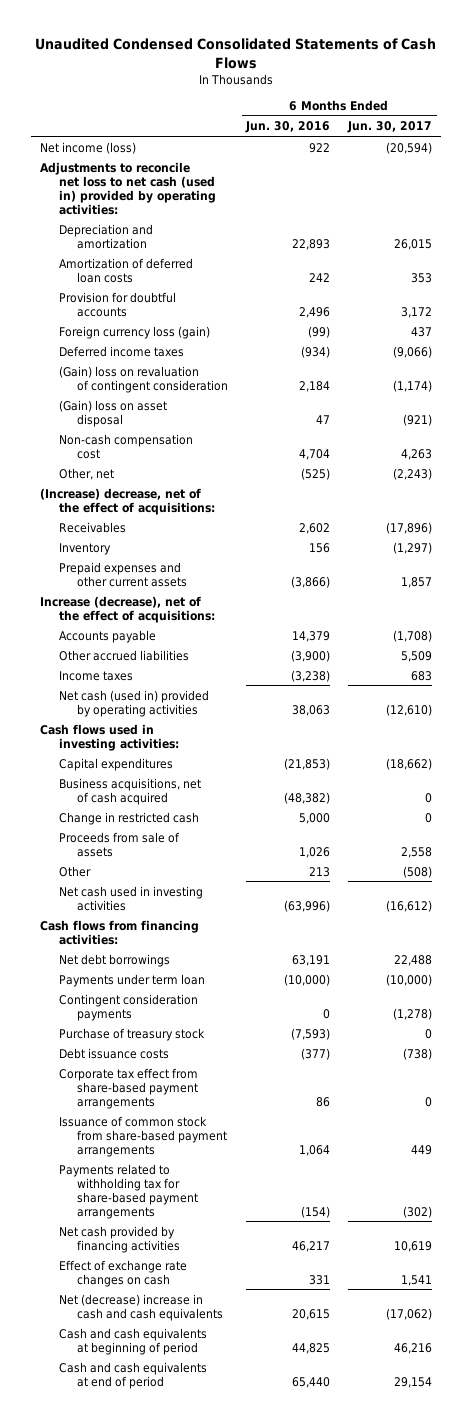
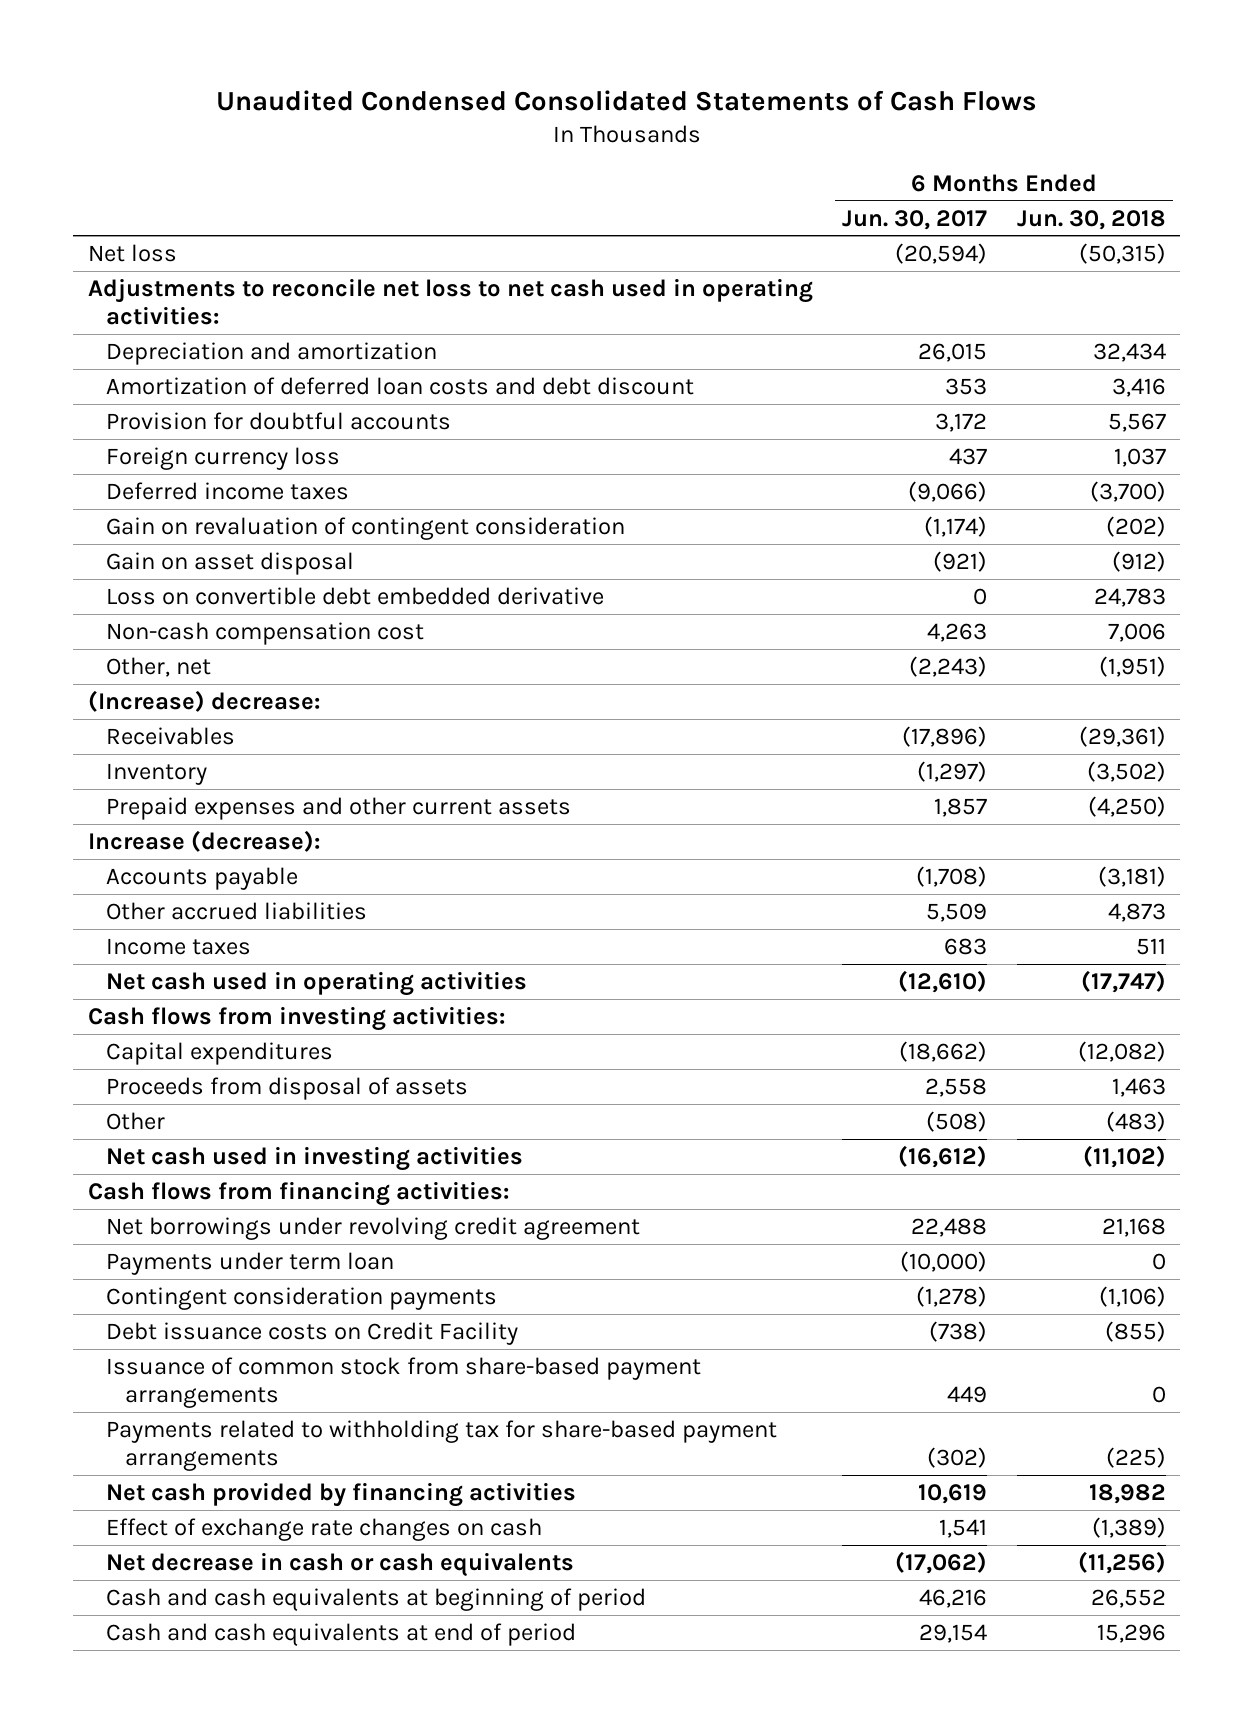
- | 6 Months Ended Jun. 30, 2016 | 6 Months Ended Jun. 30, 2017
+ | 6 Months Ended Jun. 30, 2017 | 6 Months Ended Jun. 30, 2018
- Net income (loss) | 922 | (20,594)
- Adjustments to reconcile net loss to net cash (used in) provided by operating activities:
+ Net loss | (20,594) | (50,315)
+ Adjustments to reconcile net loss to net cash used in operating activities:
- Amortization of deferred loan costs | 242 | 353
+ Amortization of deferred loan costs and debt discount | 353 | 3,416
- Foreign currency loss (gain) | (99) | 437
+ Foreign currency loss | 437 | 1,037
- (Gain) loss on revaluation of contingent consideration | 2,184 | (1,174)
- (Gain) loss on asset disposal | 47 | (921)
+ Gain on revaluation of contingent consideration | (1,174) | (202)
+ Gain on asset disposal | (921) | (912)
+ Loss on convertible debt embedded derivative | 0 | 24,783
- (Increase) decrease, net of the effect of acquisitions:
+ (Increase) decrease:
- Increase (decrease), net of the effect of acquisitions:
+ Increase (decrease):
- Net cash (used in) provided by operating activities | 38,063 | (12,610)
- Cash flows used in investing activities:
+ Net cash used in operating activities | (12,610) | (17,747)
+ Cash flows from investing activities:
- Business acquisitions, net of cash acquired | (48,382) | 0
- Change in restricted cash | 5,000 | 0
- Proceeds from sale of assets | 1,026 | 2,558
+ Proceeds from disposal of assets | 2,558 | 1,463
- Net debt borrowings | 63,191 | 22,488
+ Net borrowings under revolving credit agreement | 22,488 | 21,168
- Purchase of treasury stock | (7,593) | 0
- Debt issuance costs | (377) | (738)
- Corporate tax effect from share-based payment arrangements | 86 | 0
+ Debt issuance costs on Credit Facility | (738) | (855)
- Net (decrease) increase in cash and cash equivalents | 20,615 | (17,062)
+ Net decrease in cash or cash equivalents | (17,062) | (11,256)

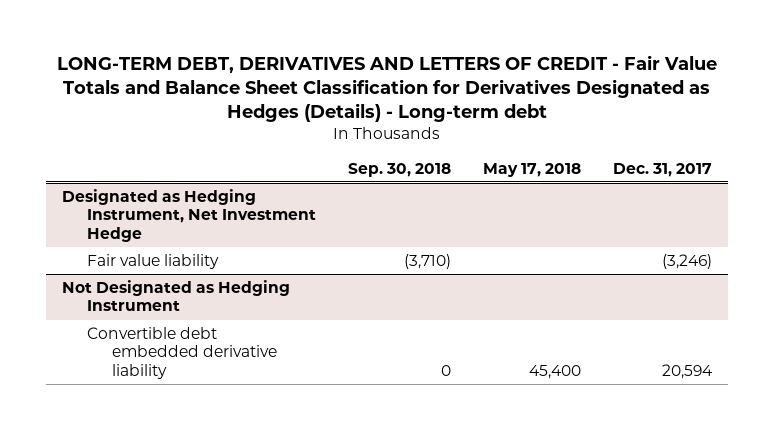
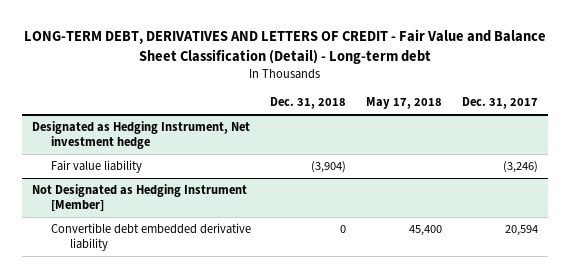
- LONG-TERM DEBT, DERIVATIVES AND LETTERS OF CREDIT - Fair Value Totals and Balance Sheet Classification for Derivatives Designated as Hedges (Details) - Long-term debt
+ LONG-TERM DEBT, DERIVATIVES AND LETTERS OF CREDIT - Fair Value and Balance Sheet Classification (Detail) - Long-term debt
- | Sep. 30, 2018 | May 17, 2018 | Dec. 31, 2017
+ | Dec. 31, 2018 | May 17, 2018 | Dec. 31, 2017
- Designated as Hedging Instrument, Net Investment Hedge
+ Designated as Hedging Instrument, Net investment hedge
- Not Designated as Hedging Instrument
+ Not Designated as Hedging Instrument [Member]

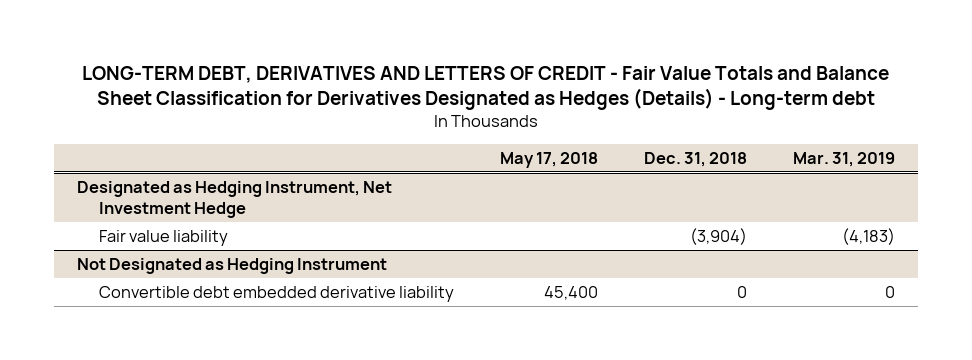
- LONG-TERM DEBT, DERIVATIVES AND LETTERS OF CREDIT - Fair Value and Balance Sheet Classification (Detail) - Long-term debt
+ LONG-TERM DEBT, DERIVATIVES AND LETTERS OF CREDIT - Fair Value Totals and Balance Sheet Classification for Derivatives Designated as Hedges (Details) - Long-term debt
- | Dec. 31, 2018 | May 17, 2018 | Dec. 31, 2017
+ | May 17, 2018 | Dec. 31, 2018 | Mar. 31, 2019
- Designated as Hedging Instrument, Net investment hedge
+ Designated as Hedging Instrument, Net Investment Hedge
- Not Designated as Hedging Instrument [Member]
+ Not Designated as Hedging Instrument

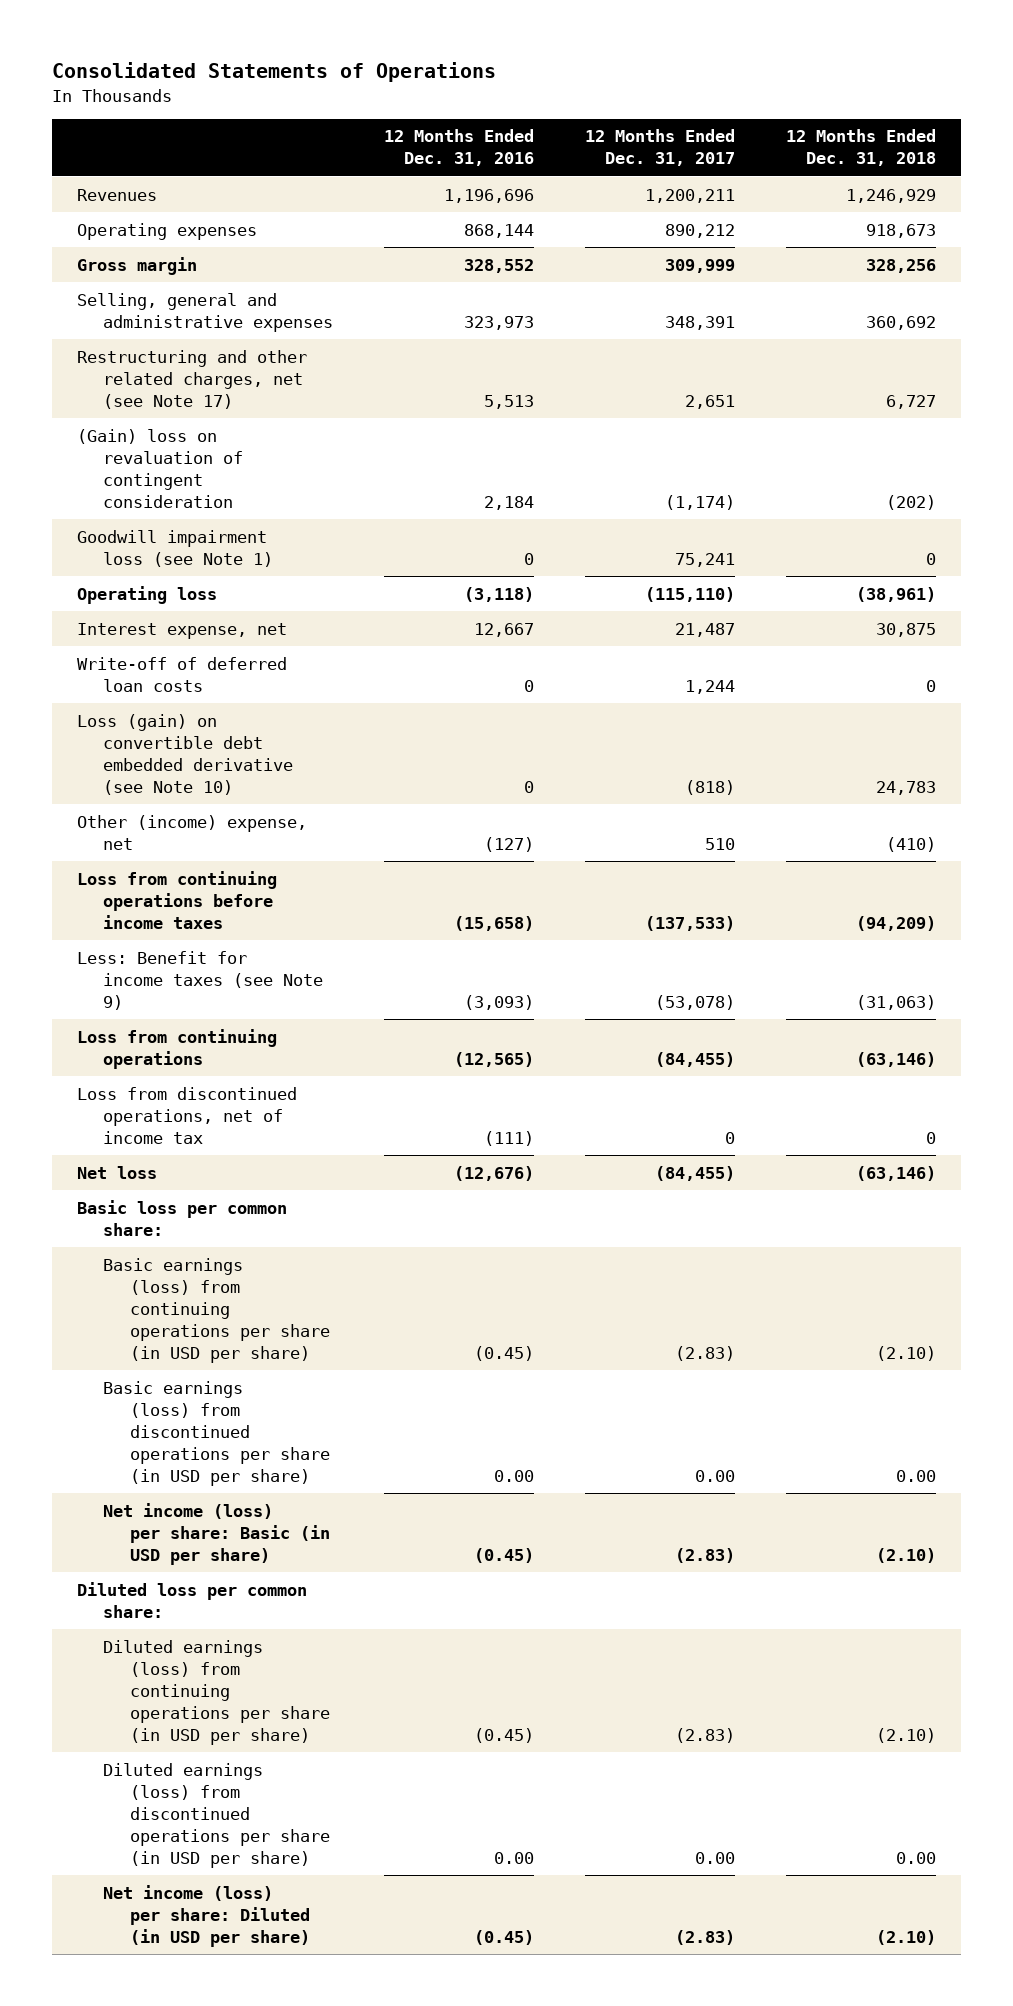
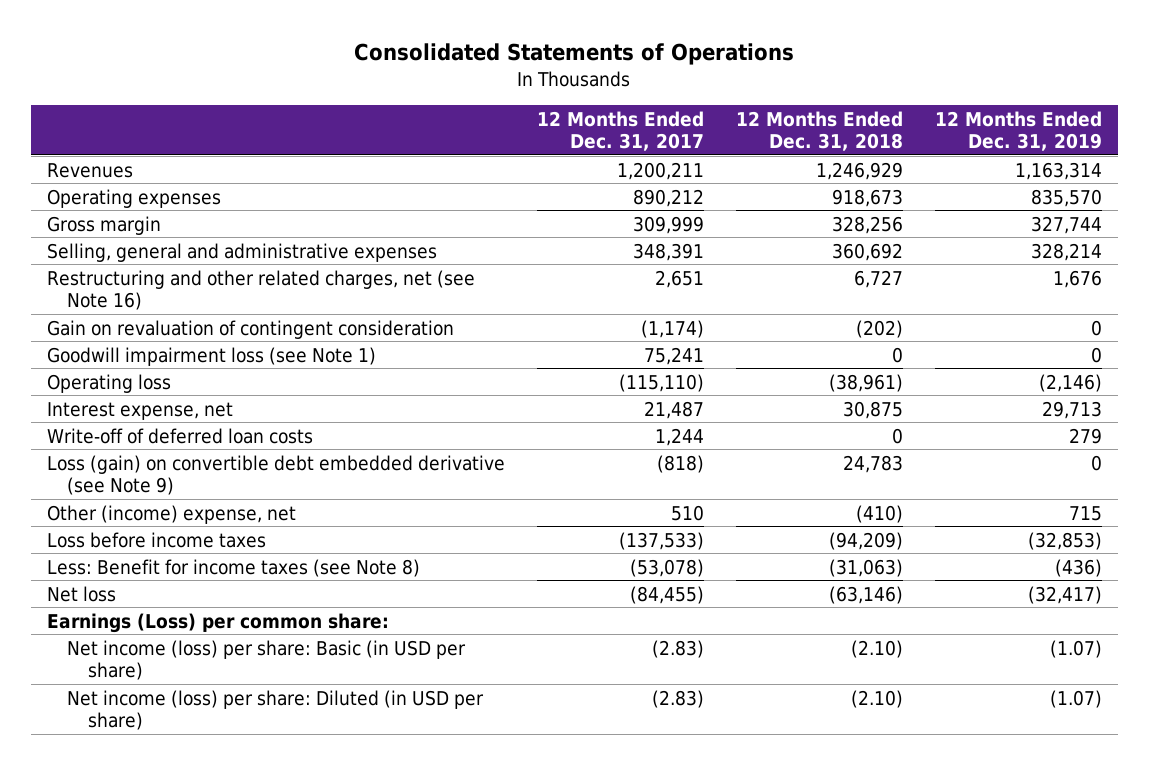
- | 12 Months Ended Dec. 31, 2016 | 12 Months Ended Dec. 31, 2017 | 12 Months Ended Dec. 31, 2018
+ | 12 Months Ended Dec. 31, 2017 | 12 Months Ended Dec. 31, 2018 | 12 Months Ended Dec. 31, 2019
- Restructuring and other related charges, net (see Note 17) | 5,513 | 2,651 | 6,727
- (Gain) loss on revaluation of contingent consideration | 2,184 | (1,174) | (202)
+ Restructuring and other related charges, net (see Note 16) | 2,651 | 6,727 | 1,676
+ Gain on revaluation of contingent consideration | (1,174) | (202) | 0
- Loss (gain) on convertible debt embedded derivative (see Note 10) | 0 | (818) | 24,783
+ Loss (gain) on convertible debt embedded derivative (see Note 9) | (818) | 24,783 | 0
- Loss from continuing operations before income taxes | (15,658) | (137,533) | (94,209)
- Less: Benefit for income taxes (see Note 9) | (3,093) | (53,078) | (31,063)
- Loss from continuing operations | (12,565) | (84,455) | (63,146)
- Loss from discontinued operations, net of income tax | (111) | 0 | 0
+ Loss before income taxes | (137,533) | (94,209) | (32,853)
+ Less: Benefit for income taxes (see Note 8) | (53,078) | (31,063) | (436)
- Basic loss per common share:
- Basic earnings (loss) from continuing operations per share (in USD per share) | (0.45) | (2.83) | (2.10)
- Basic earnings (loss) from discontinued operations per share (in USD per share) | 0.00 | 0.00 | 0.00
+ Earnings (Loss) per common share:
- Diluted loss per common share:
- Diluted earnings (loss) from continuing operations per share (in USD per share) | (0.45) | (2.83) | (2.10)
- Diluted earnings (loss) from discontinued operations per share (in USD per share) | 0.00 | 0.00 | 0.00

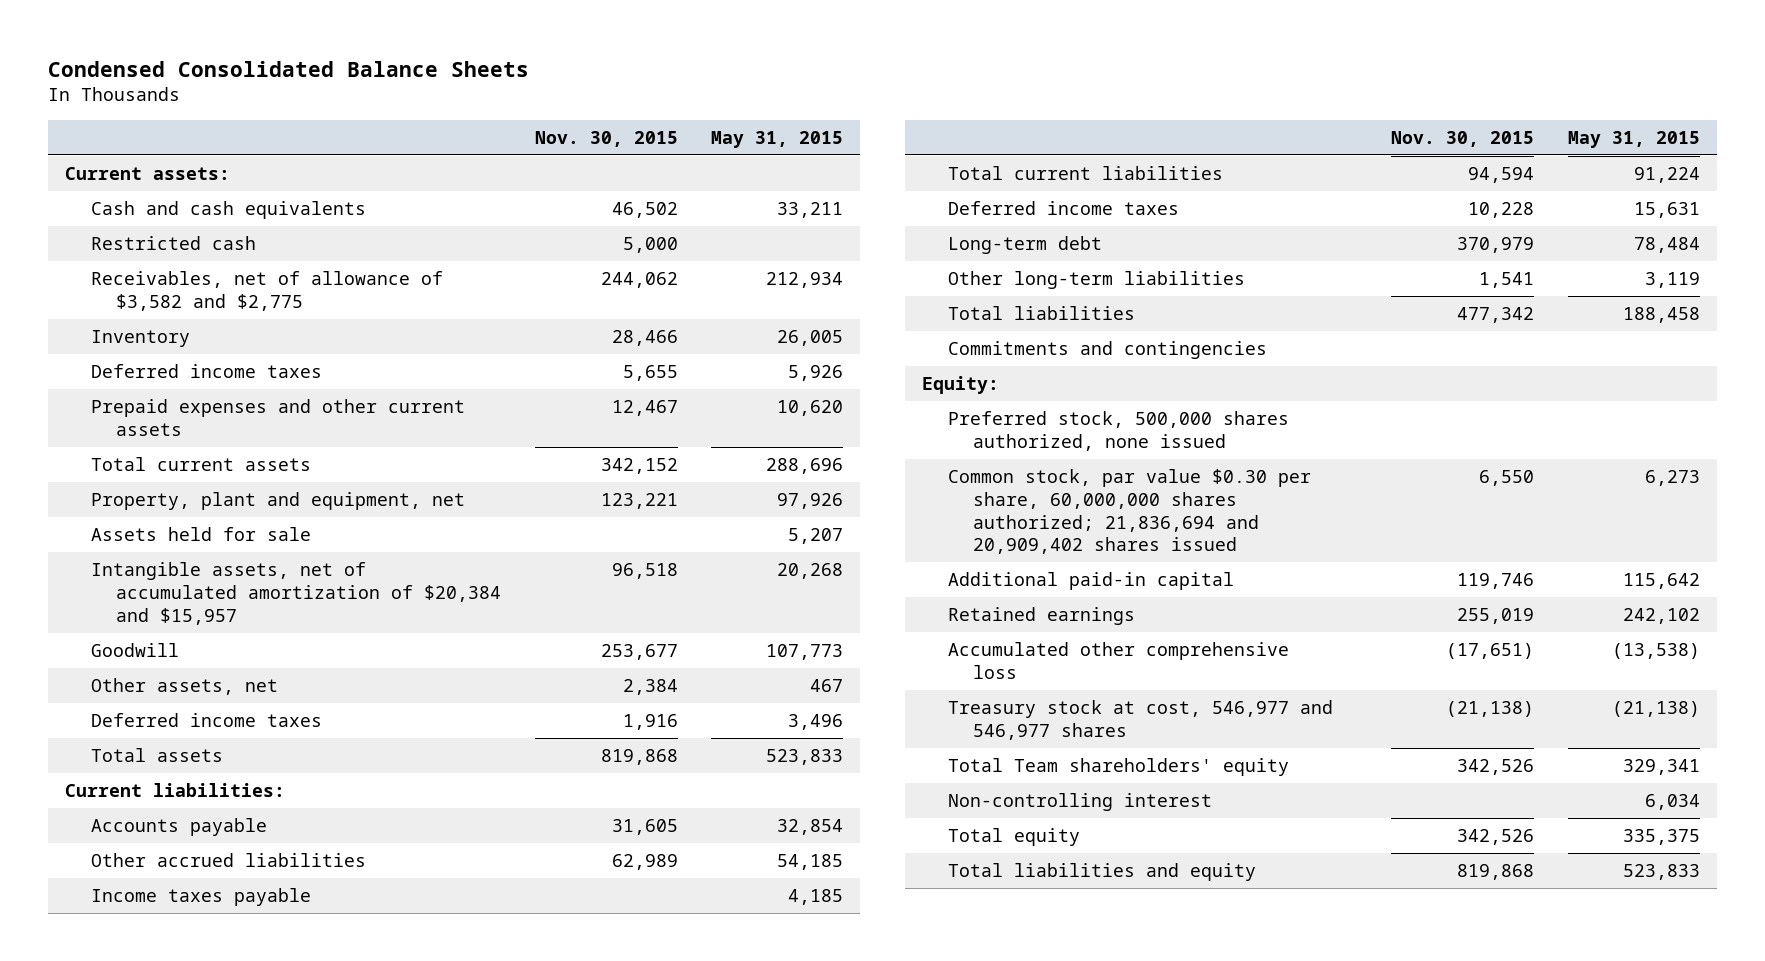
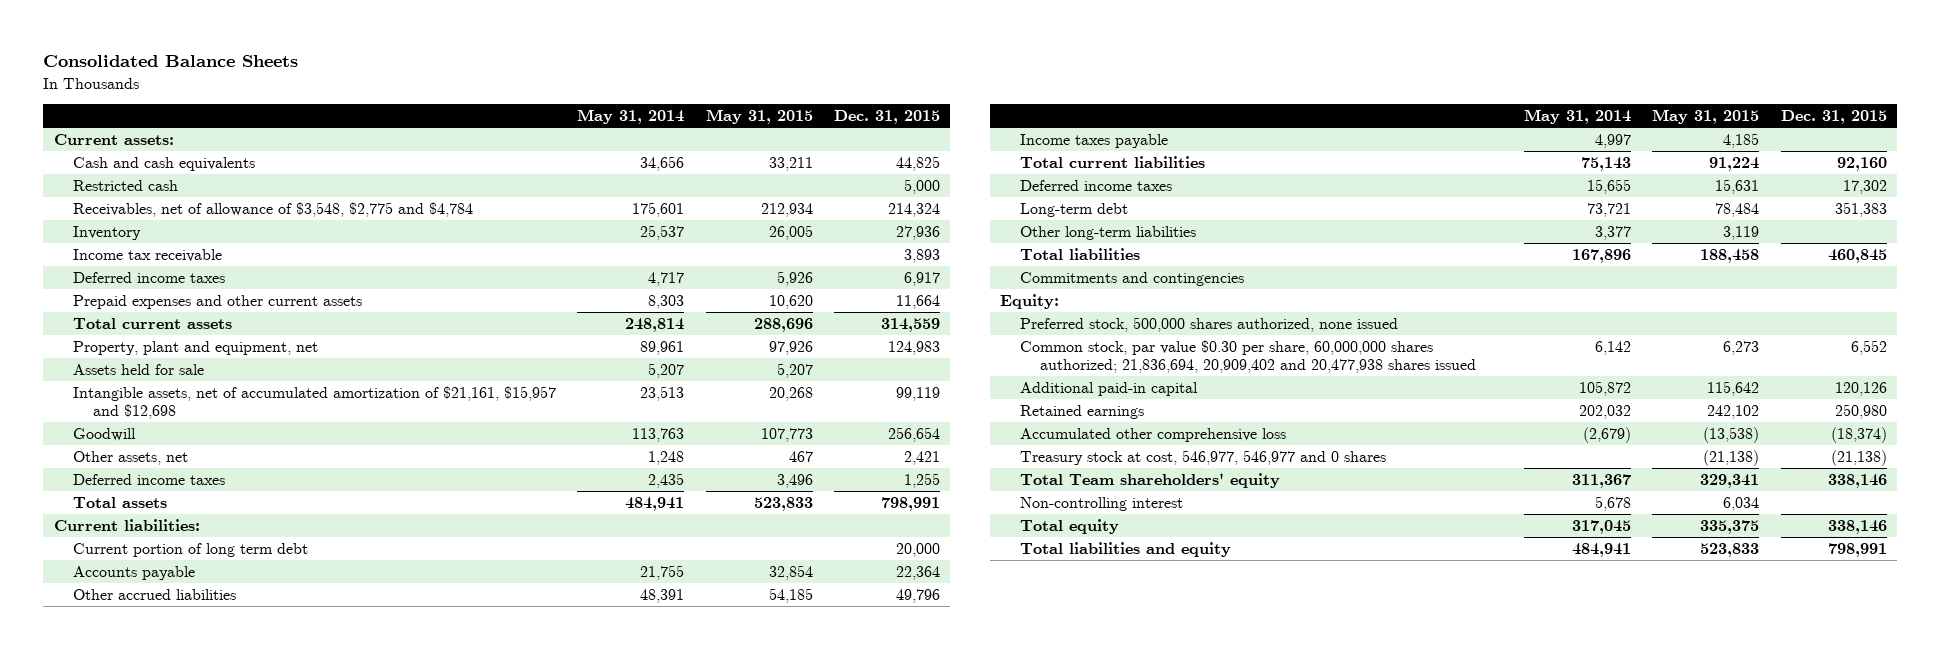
- Condensed Consolidated Balance Sheets
+ Consolidated Balance Sheets
- | Nov. 30, 2015 | May 31, 2015
+ | May 31, 2014 | May 31, 2015 | Dec. 31, 2015
- Receivables, net of allowance of $3,582 and $2,775 | 244,062 | 212,934
+ Receivables, net of allowance of $3,548, $2,775 and $4,784 | 175,601 | 212,934 | 214,324
+ Income tax receivable | | | 3,893
- Intangible assets, net of accumulated amortization of $20,384 and $15,957 | 96,518 | 20,268
+ Intangible assets, net of accumulated amortization of $21,161, $15,957 and $12,698 | 23,513 | 20,268 | 99,119
+ Current portion of long term debt | | | 20,000
- Common stock, par value $0.30 per share, 60,000,000 shares authorized; 21,836,694 and 20,909,402 shares issued | 6,550 | 6,273
+ Common stock, par value $0.30 per share, 60,000,000 shares authorized; 21,836,694, 20,909,402 and 20,477,938 shares issued | 6,142 | 6,273 | 6,552
- Treasury stock at cost, 546,977 and 546,977 shares | (21,138) | (21,138)
+ Treasury stock at cost, 546,977, 546,977 and 0 shares | | (21,138) | (21,138)

